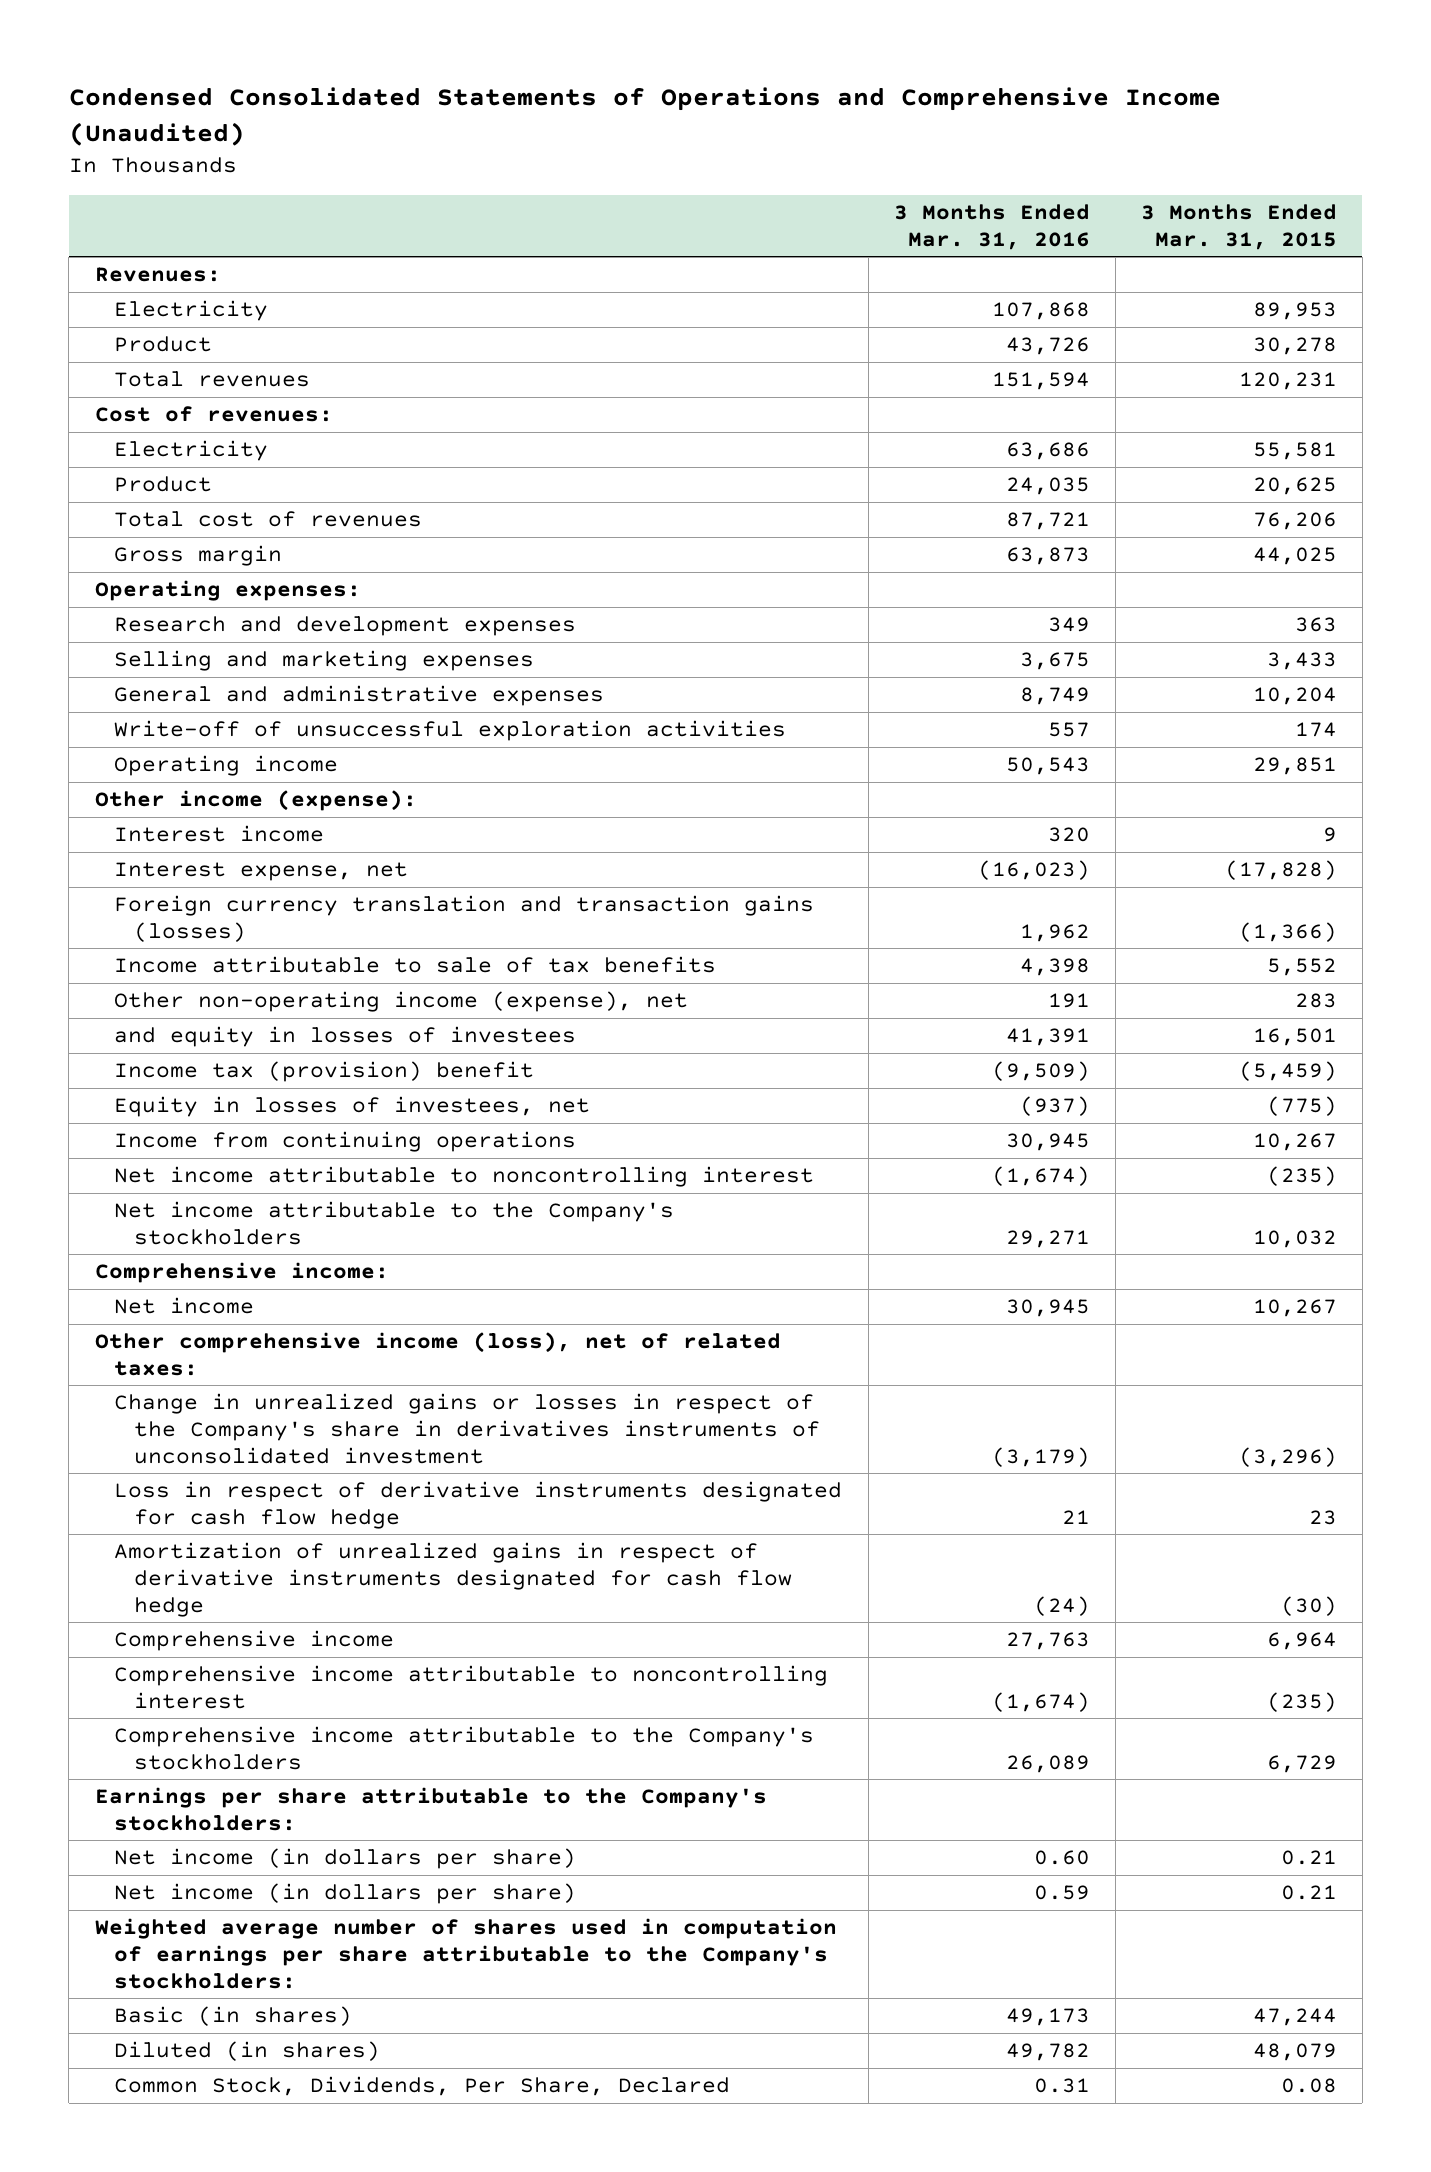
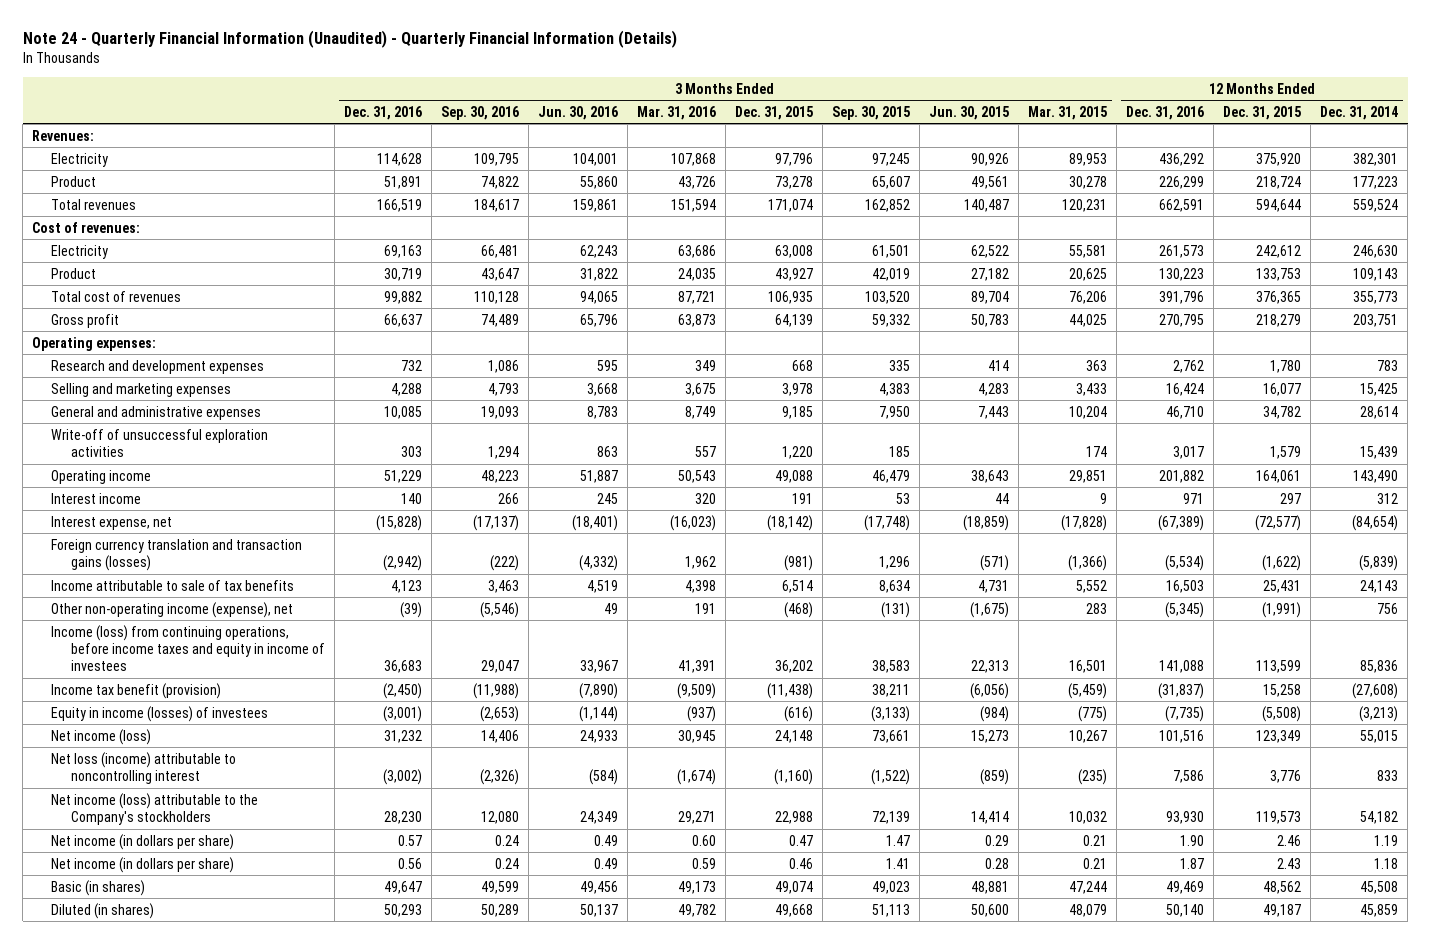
- Condensed Consolidated Statements of Operations and Comprehensive Income (Unaudited)
+ Note 24 - Quarterly Financial Information (Unaudited) - Quarterly Financial Information (Details)
- | 3 Months Ended Mar. 31, 2016 | 3 Months Ended Mar. 31, 2015
+ | 3 Months Ended Dec. 31, 2016 | 3 Months Ended Sep. 30, 2016 | 3 Months Ended Jun. 30, 2016 | 3 Months Ended Mar. 31, 2016 | 3 Months Ended Dec. 31, 2015 | 3 Months Ended Sep. 30, 2015 | 3 Months Ended Jun. 30, 2015 | 3 Months Ended Mar. 31, 2015 | 12 Months Ended Dec. 31, 2016 | 12 Months Ended Dec. 31, 2015 | 12 Months Ended Dec. 31, 2014
- Gross margin | 63,873 | 44,025
+ Gross profit | 66,637 | 74,489 | 65,796 | 63,873 | 64,139 | 59,332 | 50,783 | 44,025 | 270,795 | 218,279 | 203,751
- Other income (expense):
- and equity in losses of investees | 41,391 | 16,501
- Income tax (provision) benefit | (9,509) | (5,459)
- Equity in losses of investees, net | (937) | (775)
- Income from continuing operations | 30,945 | 10,267
- Net income attributable to noncontrolling interest | (1,674) | (235)
- Net income attributable to the Company's stockholders | 29,271 | 10,032
- Comprehensive income:
- Net income | 30,945 | 10,267
- Other comprehensive income (loss), net of related taxes:
- Change in unrealized gains or losses in respect of the Company's share in derivatives instruments of unconsolidated investment | (3,179) | (3,296)
- Loss in respect of derivative instruments designated for cash flow hedge | 21 | 23
- Amortization of unrealized gains in respect of derivative instruments designated for cash flow hedge | (24) | (30)
- Comprehensive income | 27,763 | 6,964
- Comprehensive income attributable to noncontrolling interest | (1,674) | (235)
- Comprehensive income attributable to the Company's stockholders | 26,089 | 6,729
- Earnings per share attributable to the Company's stockholders:
+ Income (loss) from continuing operations, before income taxes and equity in income of investees | 36,683 | 29,047 | 33,967 | 41,391 | 36,202 | 38,583 | 22,313 | 16,501 | 141,088 | 113,599 | 85,836
+ Income tax benefit (provision) | (2,450) | (11,988) | (7,890) | (9,509) | (11,438) | 38,211 | (6,056) | (5,459) | (31,837) | 15,258 | (27,608)
+ Equity in income (losses) of investees | (3,001) | (2,653) | (1,144) | (937) | (616) | (3,133) | (984) | (775) | (7,735) | (5,508) | (3,213)
+ Net income (loss) | 31,232 | 14,406 | 24,933 | 30,945 | 24,148 | 73,661 | 15,273 | 10,267 | 101,516 | 123,349 | 55,015
+ Net loss (income) attributable to noncontrolling interest | (3,002) | (2,326) | (584) | (1,674) | (1,160) | (1,522) | (859) | (235) | 7,586 | 3,776 | 833
+ Net income (loss) attributable to the Company's stockholders | 28,230 | 12,080 | 24,349 | 29,271 | 22,988 | 72,139 | 14,414 | 10,032 | 93,930 | 119,573 | 54,182
- Weighted average number of shares used in computation of earnings per share attributable to the Company's stockholders:
- Common Stock, Dividends, Per Share, Declared | 0.31 | 0.08

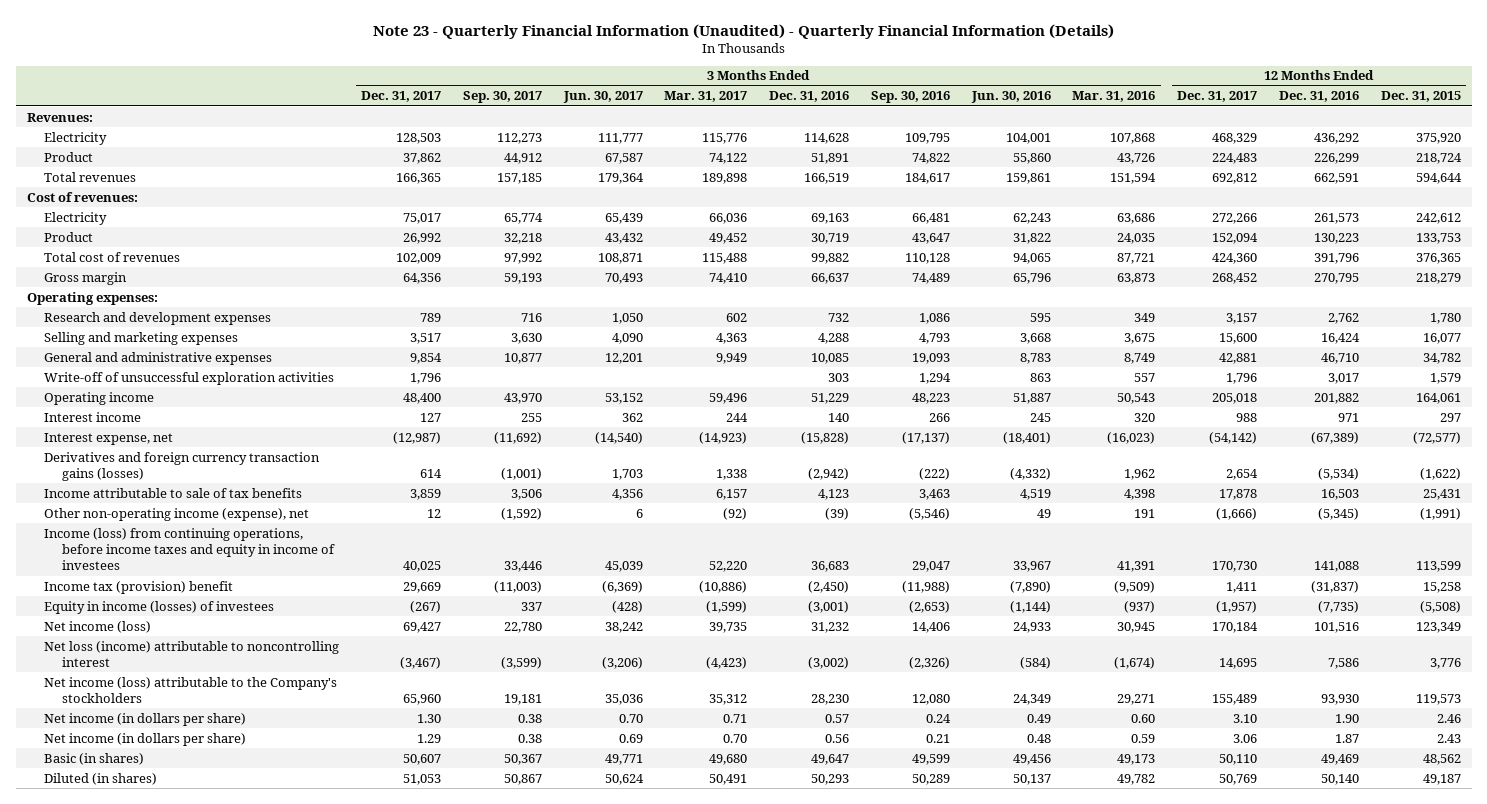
- Note 24 - Quarterly Financial Information (Unaudited) - Quarterly Financial Information (Details)
+ Note 23 - Quarterly Financial Information (Unaudited) - Quarterly Financial Information (Details)
- | 3 Months Ended Dec. 31, 2016 | 3 Months Ended Sep. 30, 2016 | 3 Months Ended Jun. 30, 2016 | 3 Months Ended Mar. 31, 2016 | 3 Months Ended Dec. 31, 2015 | 3 Months Ended Sep. 30, 2015 | 3 Months Ended Jun. 30, 2015 | 3 Months Ended Mar. 31, 2015 | 12 Months Ended Dec. 31, 2016 | 12 Months Ended Dec. 31, 2015 | 12 Months Ended Dec. 31, 2014
+ | 3 Months Ended Dec. 31, 2017 | 3 Months Ended Sep. 30, 2017 | 3 Months Ended Jun. 30, 2017 | 3 Months Ended Mar. 31, 2017 | 3 Months Ended Dec. 31, 2016 | 3 Months Ended Sep. 30, 2016 | 3 Months Ended Jun. 30, 2016 | 3 Months Ended Mar. 31, 2016 | 12 Months Ended Dec. 31, 2017 | 12 Months Ended Dec. 31, 2016 | 12 Months Ended Dec. 31, 2015
- Gross profit | 66,637 | 74,489 | 65,796 | 63,873 | 64,139 | 59,332 | 50,783 | 44,025 | 270,795 | 218,279 | 203,751
+ Gross margin | 64,356 | 59,193 | 70,493 | 74,410 | 66,637 | 74,489 | 65,796 | 63,873 | 268,452 | 270,795 | 218,279
- Foreign currency translation and transaction gains (losses) | (2,942) | (222) | (4,332) | 1,962 | (981) | 1,296 | (571) | (1,366) | (5,534) | (1,622) | (5,839)
+ Derivatives and foreign currency transaction gains (losses) | 614 | (1,001) | 1,703 | 1,338 | (2,942) | (222) | (4,332) | 1,962 | 2,654 | (5,534) | (1,622)
- Income tax benefit (provision) | (2,450) | (11,988) | (7,890) | (9,509) | (11,438) | 38,211 | (6,056) | (5,459) | (31,837) | 15,258 | (27,608)
+ Income tax (provision) benefit | 29,669 | (11,003) | (6,369) | (10,886) | (2,450) | (11,988) | (7,890) | (9,509) | 1,411 | (31,837) | 15,258
- Net income (in dollars per share) | 0.56 | 0.24 | 0.49 | 0.59 | 0.46 | 1.41 | 0.28 | 0.21 | 1.87 | 2.43 | 1.18
+ Net income (in dollars per share) | 1.29 | 0.38 | 0.69 | 0.70 | 0.56 | 0.21 | 0.48 | 0.59 | 3.06 | 1.87 | 2.43

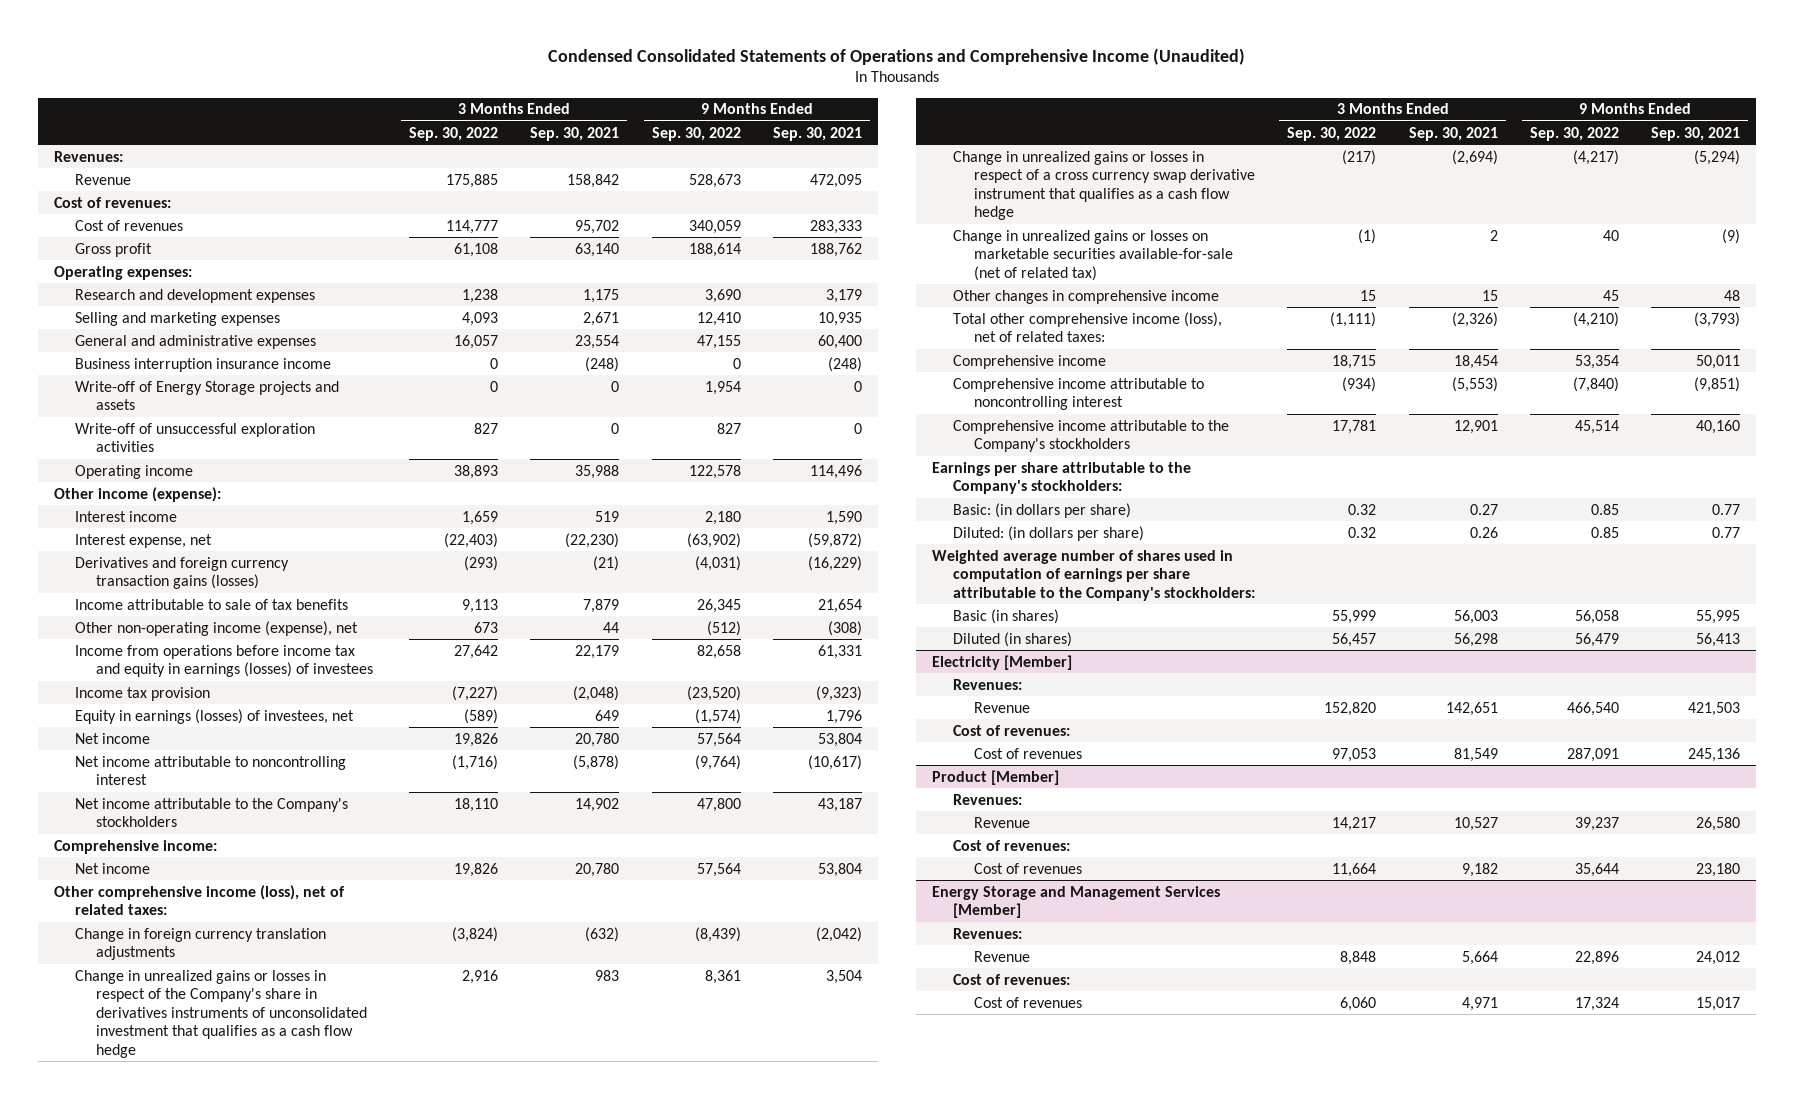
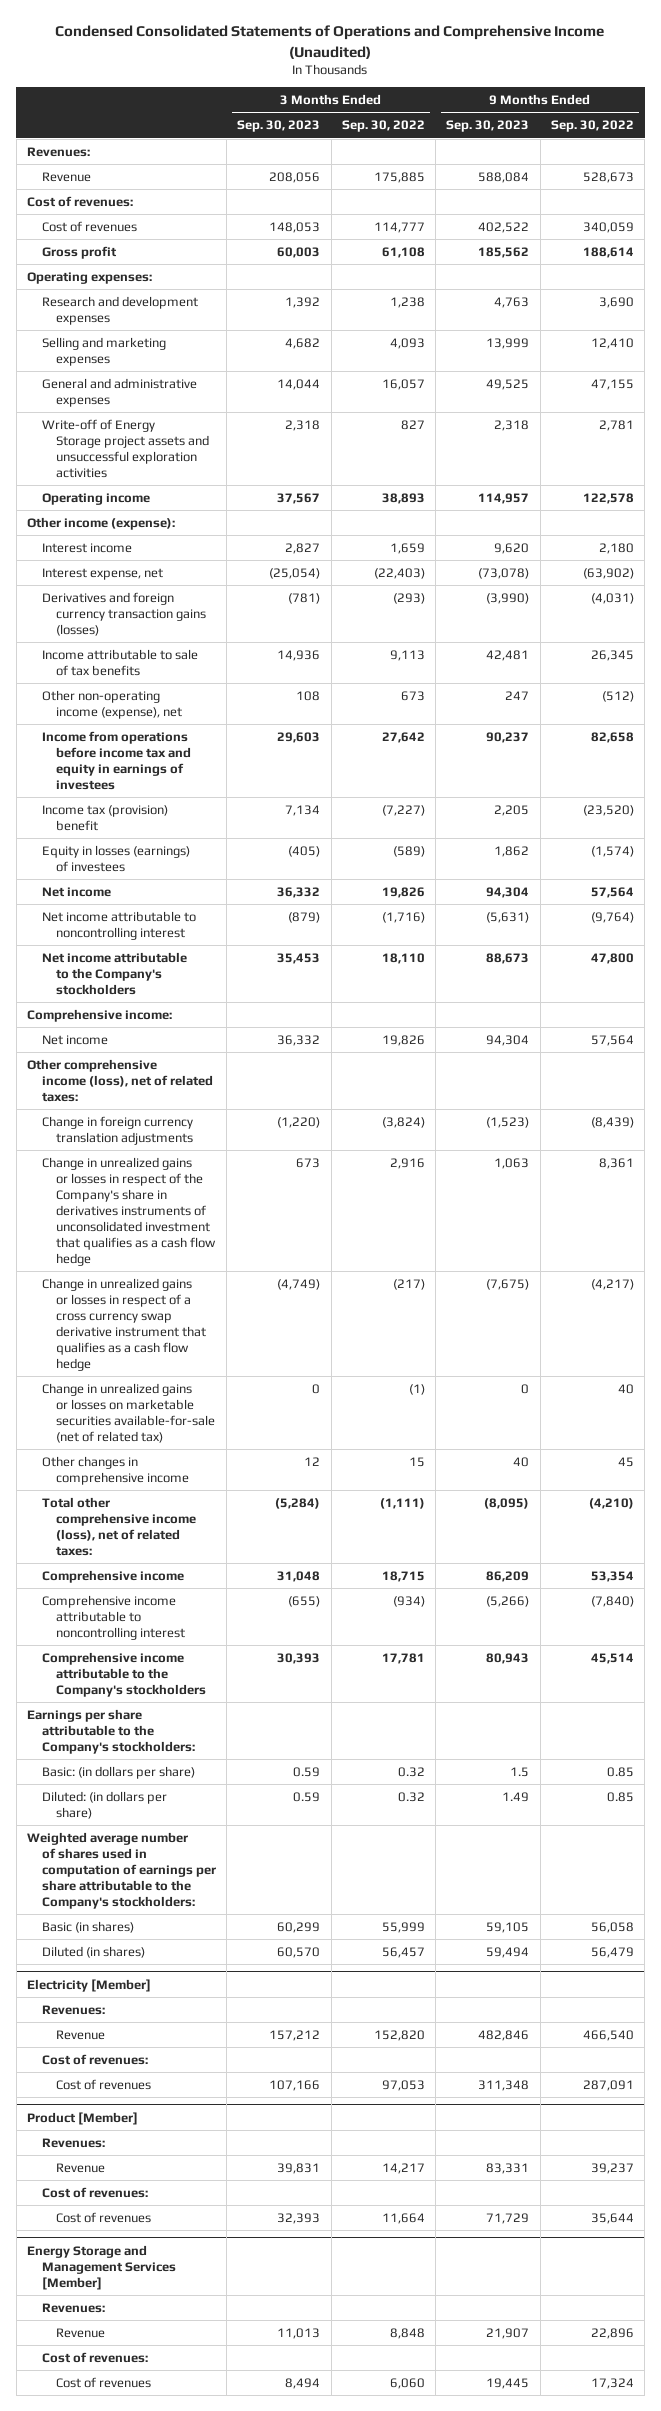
- | 3 Months Ended Sep. 30, 2022 | 3 Months Ended Sep. 30, 2021 | 9 Months Ended Sep. 30, 2022 | 9 Months Ended Sep. 30, 2021
+ | 3 Months Ended Sep. 30, 2023 | 3 Months Ended Sep. 30, 2022 | 9 Months Ended Sep. 30, 2023 | 9 Months Ended Sep. 30, 2022
- Business interruption insurance income | 0 | (248) | 0 | (248)
- Write-off of Energy Storage projects and assets | 0 | 0 | 1,954 | 0
- Write-off of unsuccessful exploration activities | 827 | 0 | 827 | 0
+ Write-off of Energy Storage project assets and unsuccessful exploration activities | 2,318 | 827 | 2,318 | 2,781
- Income from operations before income tax and equity in earnings (losses) of investees | 27,642 | 22,179 | 82,658 | 61,331
- Income tax provision | (7,227) | (2,048) | (23,520) | (9,323)
- Equity in earnings (losses) of investees, net | (589) | 649 | (1,574) | 1,796
+ Income from operations before income tax and equity in earnings of investees | 29,603 | 27,642 | 90,237 | 82,658
+ Income tax (provision) benefit | 7,134 | (7,227) | 2,205 | (23,520)
+ Equity in losses (earnings) of investees | (405) | (589) | 1,862 | (1,574)

